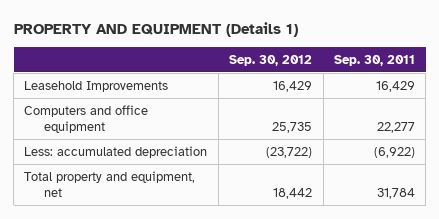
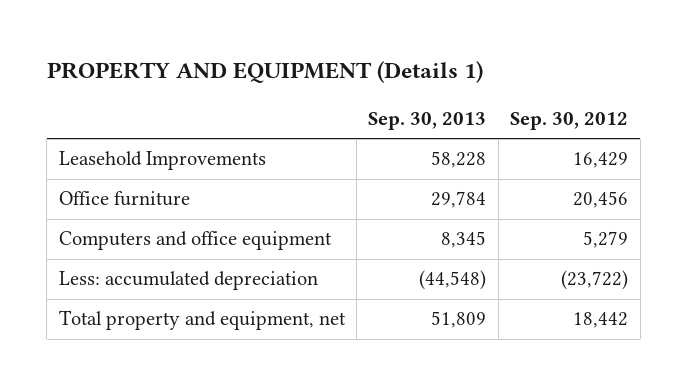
- | Sep. 30, 2012 | Sep. 30, 2011
+ | Sep. 30, 2013 | Sep. 30, 2012
- Computers and office equipment | 25,735 | 22,277
+ Office furniture | 29,784 | 20,456
+ Computers and office equipment | 8,345 | 5,279

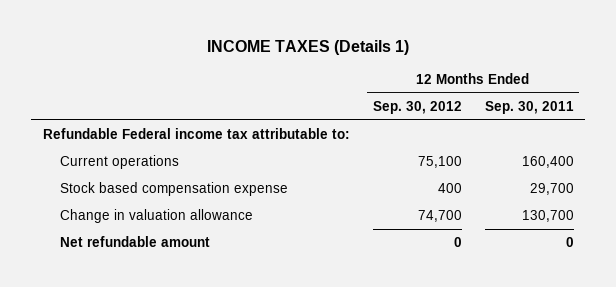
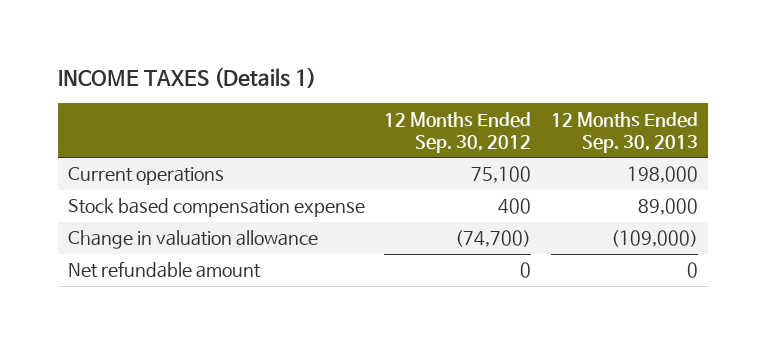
- | 12 Months Ended Sep. 30, 2012 | 12 Months Ended Sep. 30, 2011
+ | 12 Months Ended Sep. 30, 2012 | 12 Months Ended Sep. 30, 2013
- Refundable Federal income tax attributable to:
- Change in valuation allowance | 74,700 | 130,700
+ Change in valuation allowance | (74,700) | (109,000)

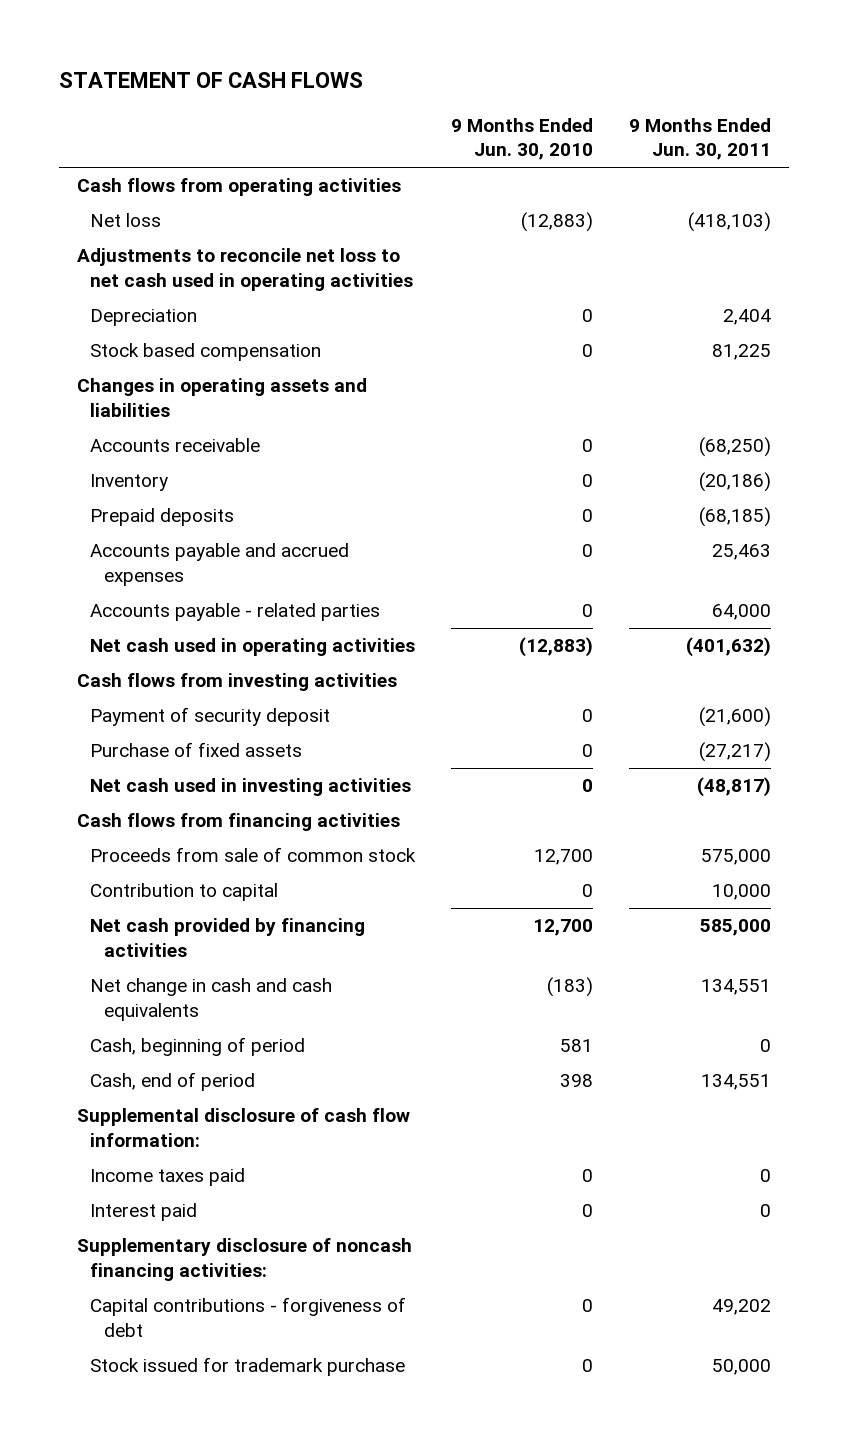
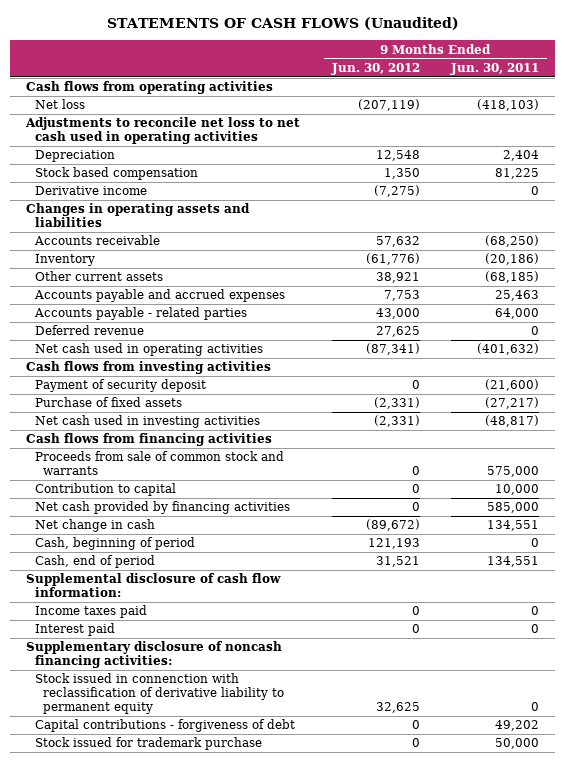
- STATEMENT OF CASH FLOWS
+ STATEMENTS OF CASH FLOWS (Unaudited)
- | 9 Months Ended Jun. 30, 2010 | 9 Months Ended Jun. 30, 2011
+ | 9 Months Ended Jun. 30, 2012 | 9 Months Ended Jun. 30, 2011
+ Derivative income | (7,275) | 0
- Prepaid deposits | 0 | (68,185)
+ Other current assets | 38,921 | (68,185)
+ Deferred revenue | 27,625 | 0
- Proceeds from sale of common stock | 12,700 | 575,000
+ Proceeds from sale of common stock and warrants | 0 | 575,000
- Net change in cash and cash equivalents | (183) | 134,551
+ Net change in cash | (89,672) | 134,551
+ Stock issued in connenction with reclassification of derivative liability to permanent equity | 32,625 | 0

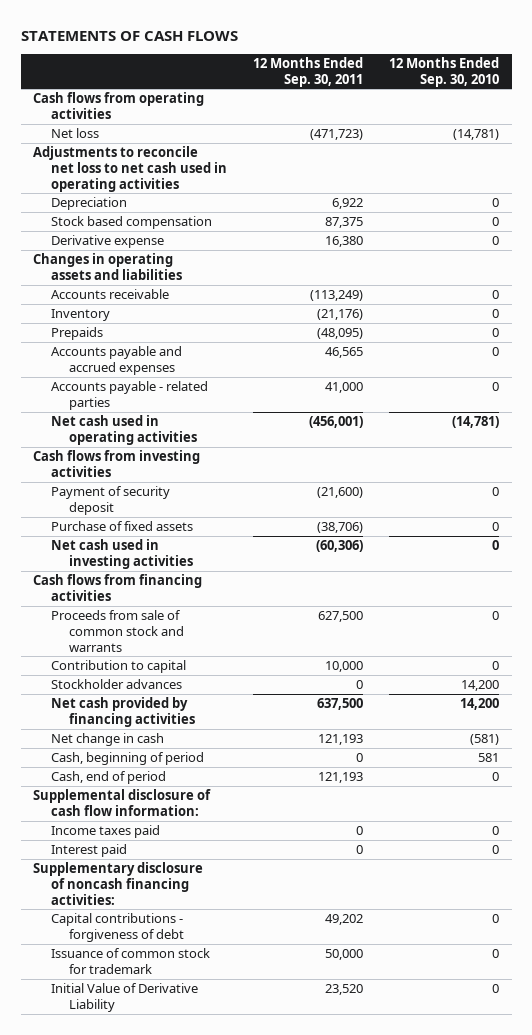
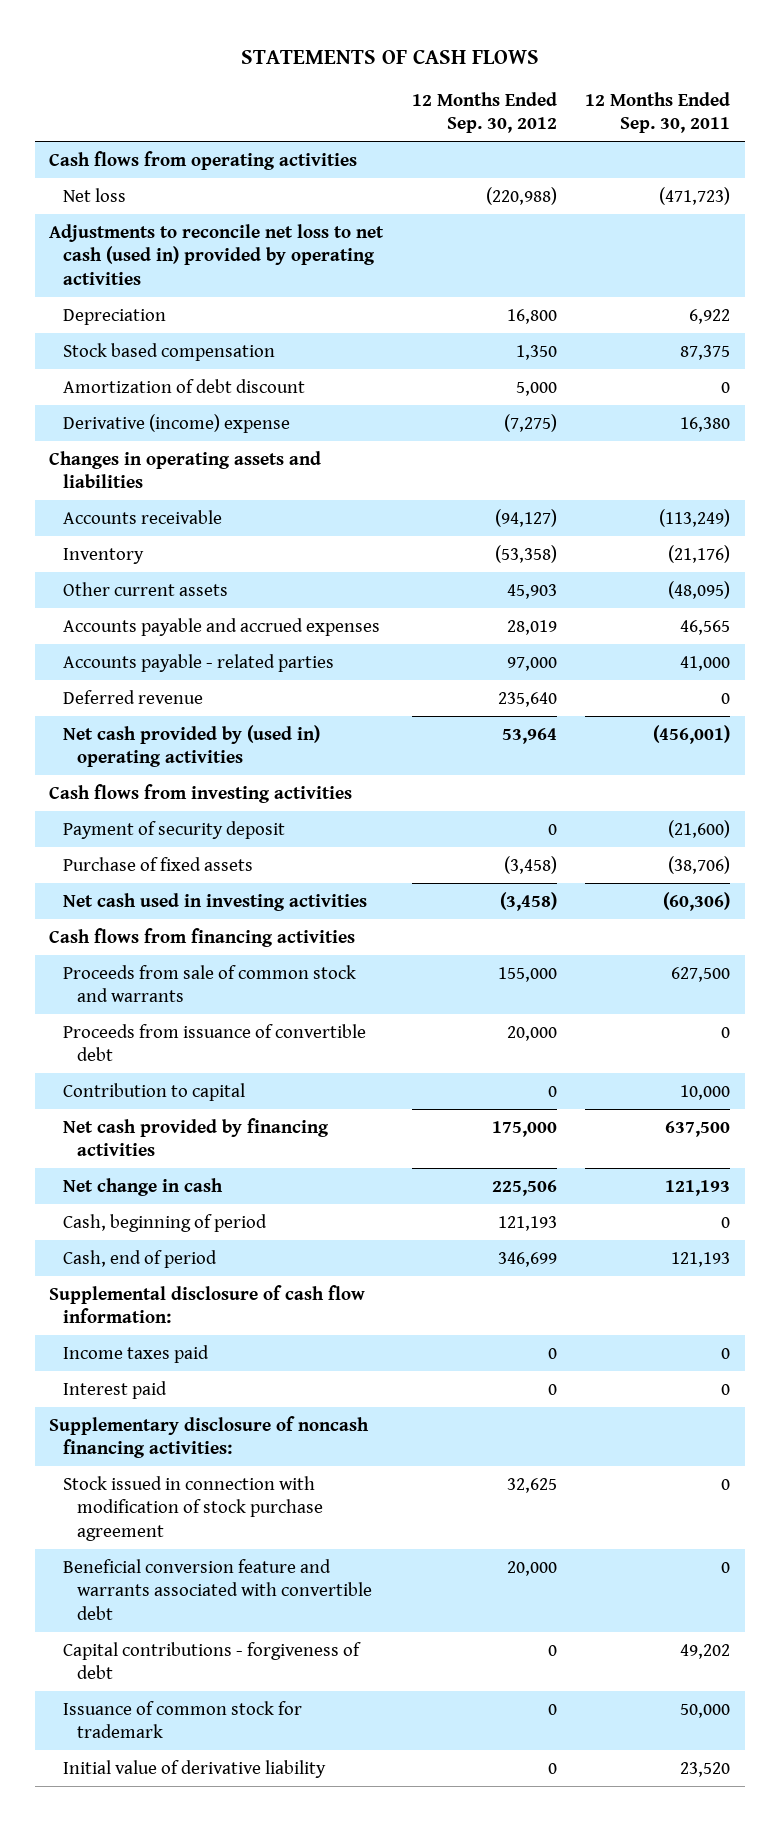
- | 12 Months Ended Sep. 30, 2011 | 12 Months Ended Sep. 30, 2010
+ | 12 Months Ended Sep. 30, 2012 | 12 Months Ended Sep. 30, 2011
- Adjustments to reconcile net loss to net cash used in operating activities
+ Adjustments to reconcile net loss to net cash (used in) provided by operating activities
- Derivative expense | 16,380 | 0
+ Amortization of debt discount | 5,000 | 0
+ Derivative (income) expense | (7,275) | 16,380
- Prepaids | (48,095) | 0
+ Other current assets | 45,903 | (48,095)
- Net cash used in operating activities | (456,001) | (14,781)
+ Deferred revenue | 235,640 | 0
+ Net cash provided by (used in) operating activities | 53,964 | (456,001)
+ Proceeds from issuance of convertible debt | 20,000 | 0
- Stockholder advances | 0 | 14,200
+ Stock issued in connection with modification of stock purchase agreement | 32,625 | 0
+ Beneficial conversion feature and warrants associated with convertible debt | 20,000 | 0
- Initial Value of Derivative Liability | 23,520 | 0
+ Initial value of derivative liability | 0 | 23,520

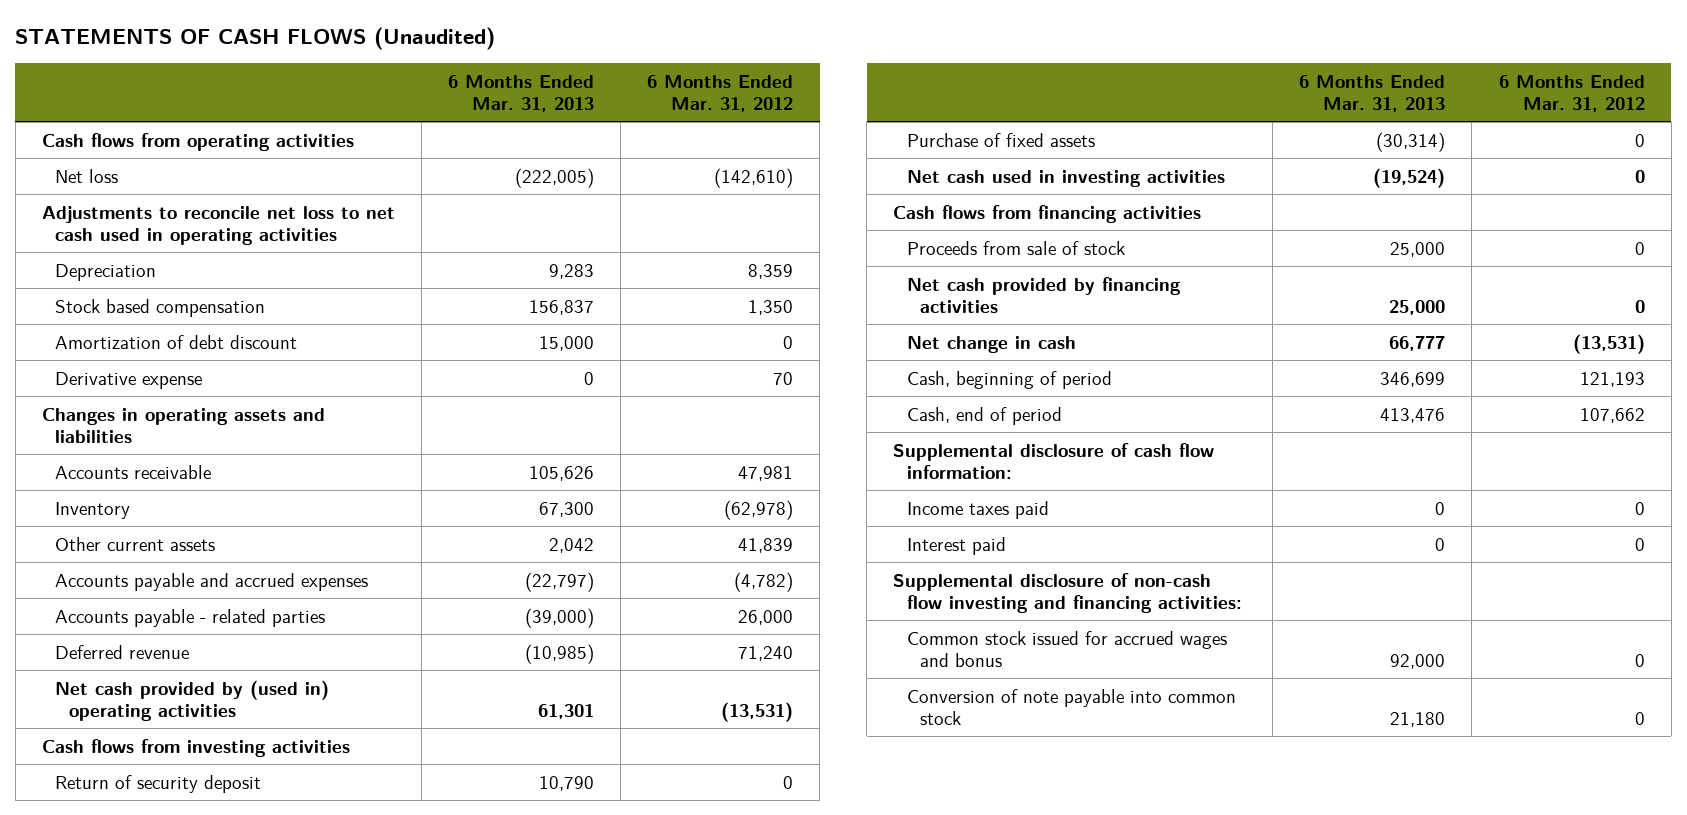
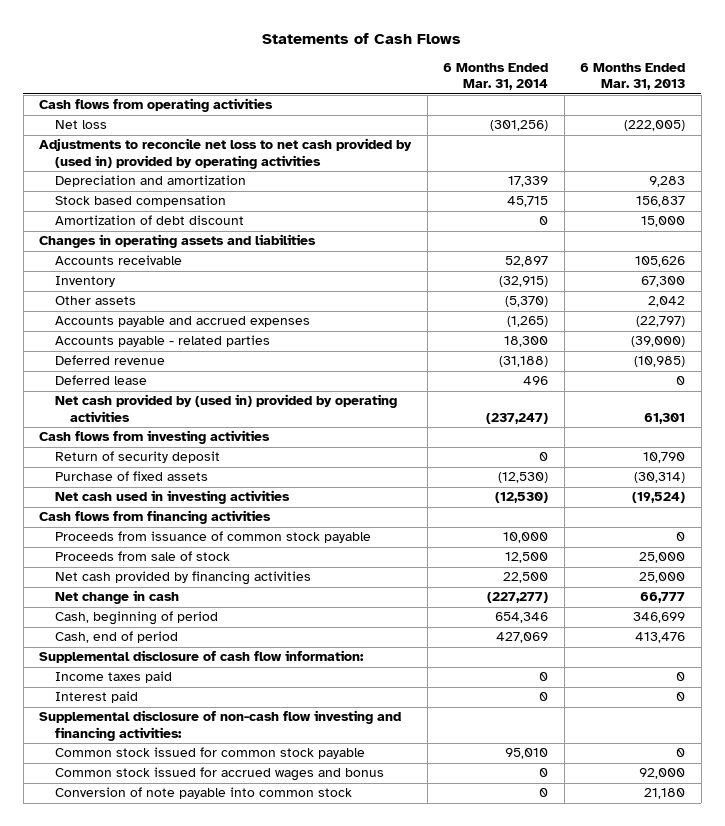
- STATEMENTS OF CASH FLOWS (Unaudited)
+ Statements of Cash Flows
- | 6 Months Ended Mar. 31, 2013 | 6 Months Ended Mar. 31, 2012
+ | 6 Months Ended Mar. 31, 2014 | 6 Months Ended Mar. 31, 2013
- Adjustments to reconcile net loss to net cash used in operating activities
- Depreciation | 9,283 | 8,359
+ Adjustments to reconcile net loss to net cash provided by (used in) provided by operating activities
+ Depreciation and amortization | 17,339 | 9,283
- Derivative expense | 0 | 70
- Other current assets | 2,042 | 41,839
+ Other assets | (5,370) | 2,042
- Net cash provided by (used in) operating activities | 61,301 | (13,531)
+ Deferred lease | 496 | 0
+ Net cash provided by (used in) provided by operating activities | (237,247) | 61,301
+ Proceeds from issuance of common stock payable | 10,000 | 0
+ Common stock issued for common stock payable | 95,010 | 0

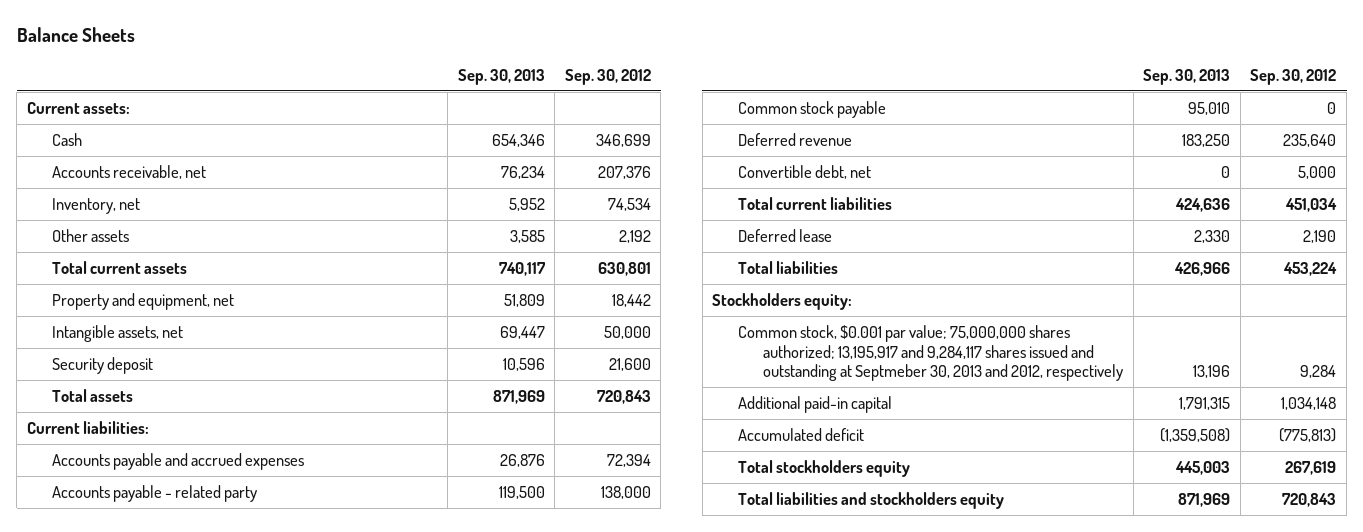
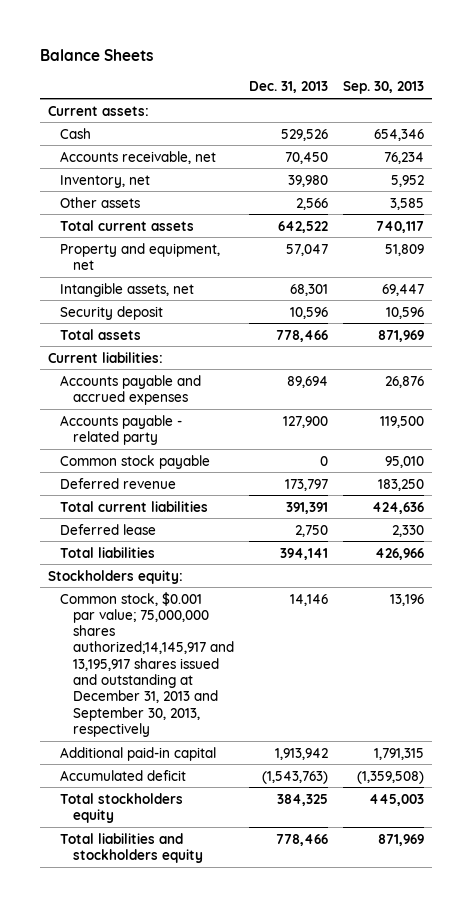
- | Sep. 30, 2013 | Sep. 30, 2012
+ | Dec. 31, 2013 | Sep. 30, 2013
- Convertible debt, net | 0 | 5,000
- Common stock, $0.001 par value; 75,000,000 shares authorized; 13,195,917 and 9,284,117 shares issued and outstanding at Septmeber 30, 2013 and 2012, respectively | 13,196 | 9,284
+ Common stock, $0.001 par value; 75,000,000 shares authorized;14,145,917 and 13,195,917 shares issued and outstanding at December 31, 2013 and September 30, 2013, respectively | 14,146 | 13,196

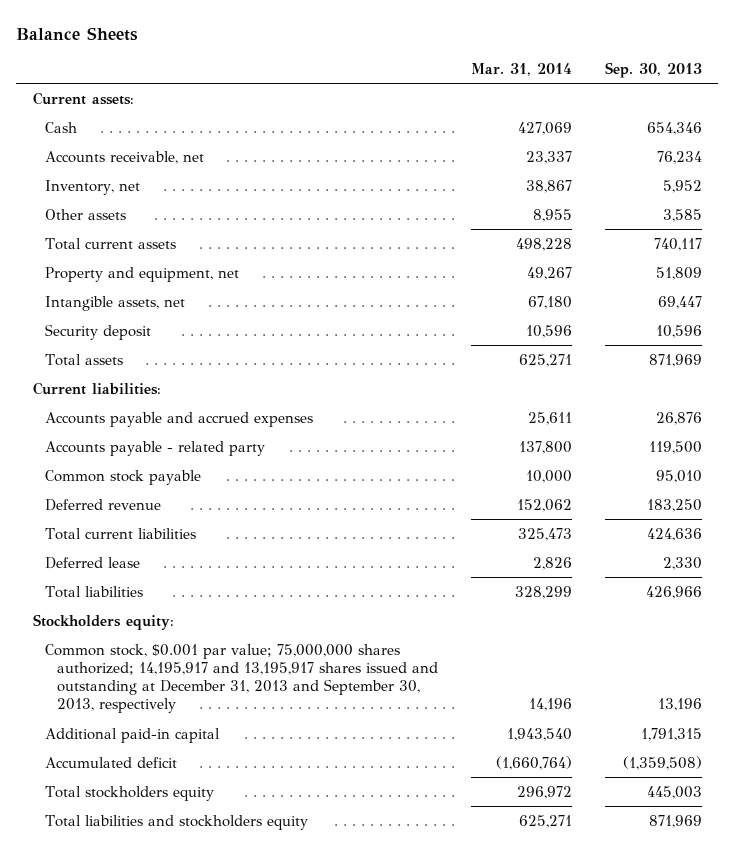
- | Dec. 31, 2013 | Sep. 30, 2013
+ | Mar. 31, 2014 | Sep. 30, 2013
- Common stock, $0.001 par value; 75,000,000 shares authorized;14,145,917 and 13,195,917 shares issued and outstanding at December 31, 2013 and September 30, 2013, respectively | 14,146 | 13,196
+ Common stock, $0.001 par value; 75,000,000 shares authorized; 14,195,917 and 13,195,917 shares issued and outstanding at December 31, 2013 and September 30, 2013, respectively | 14,196 | 13,196

